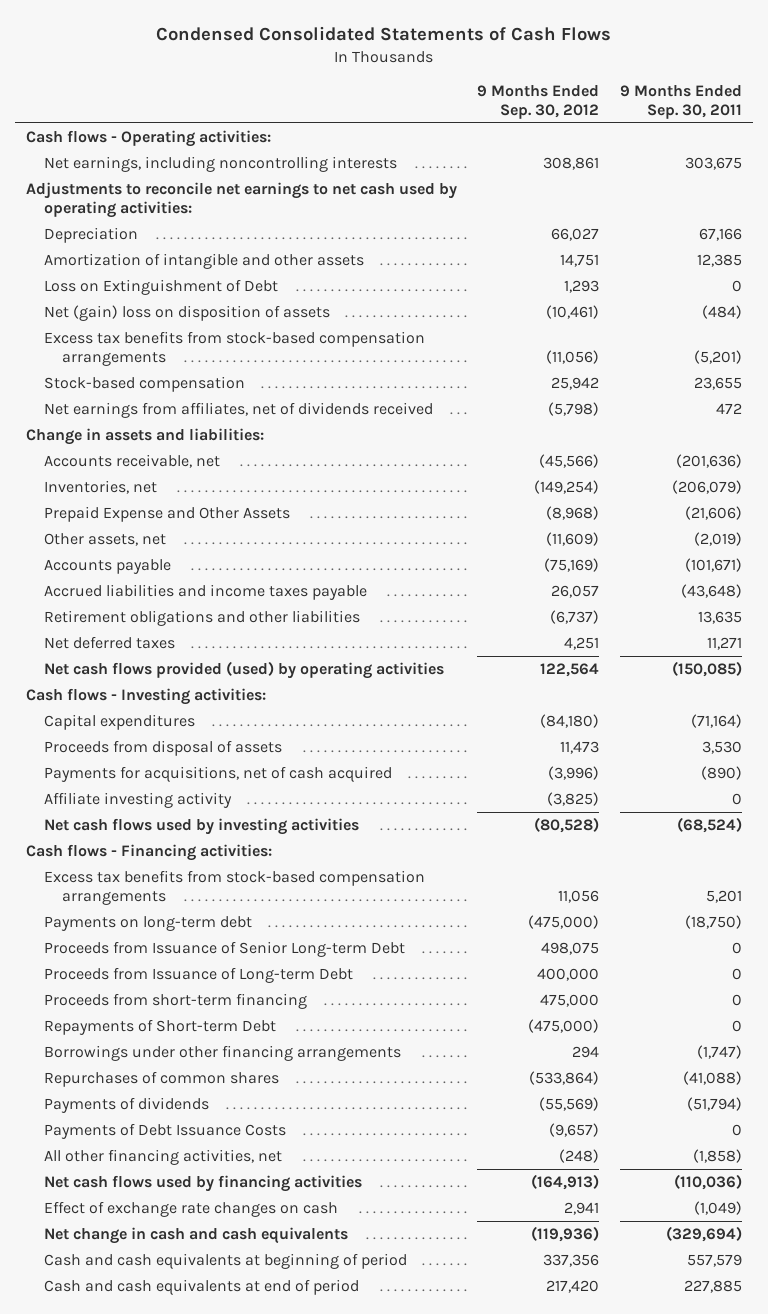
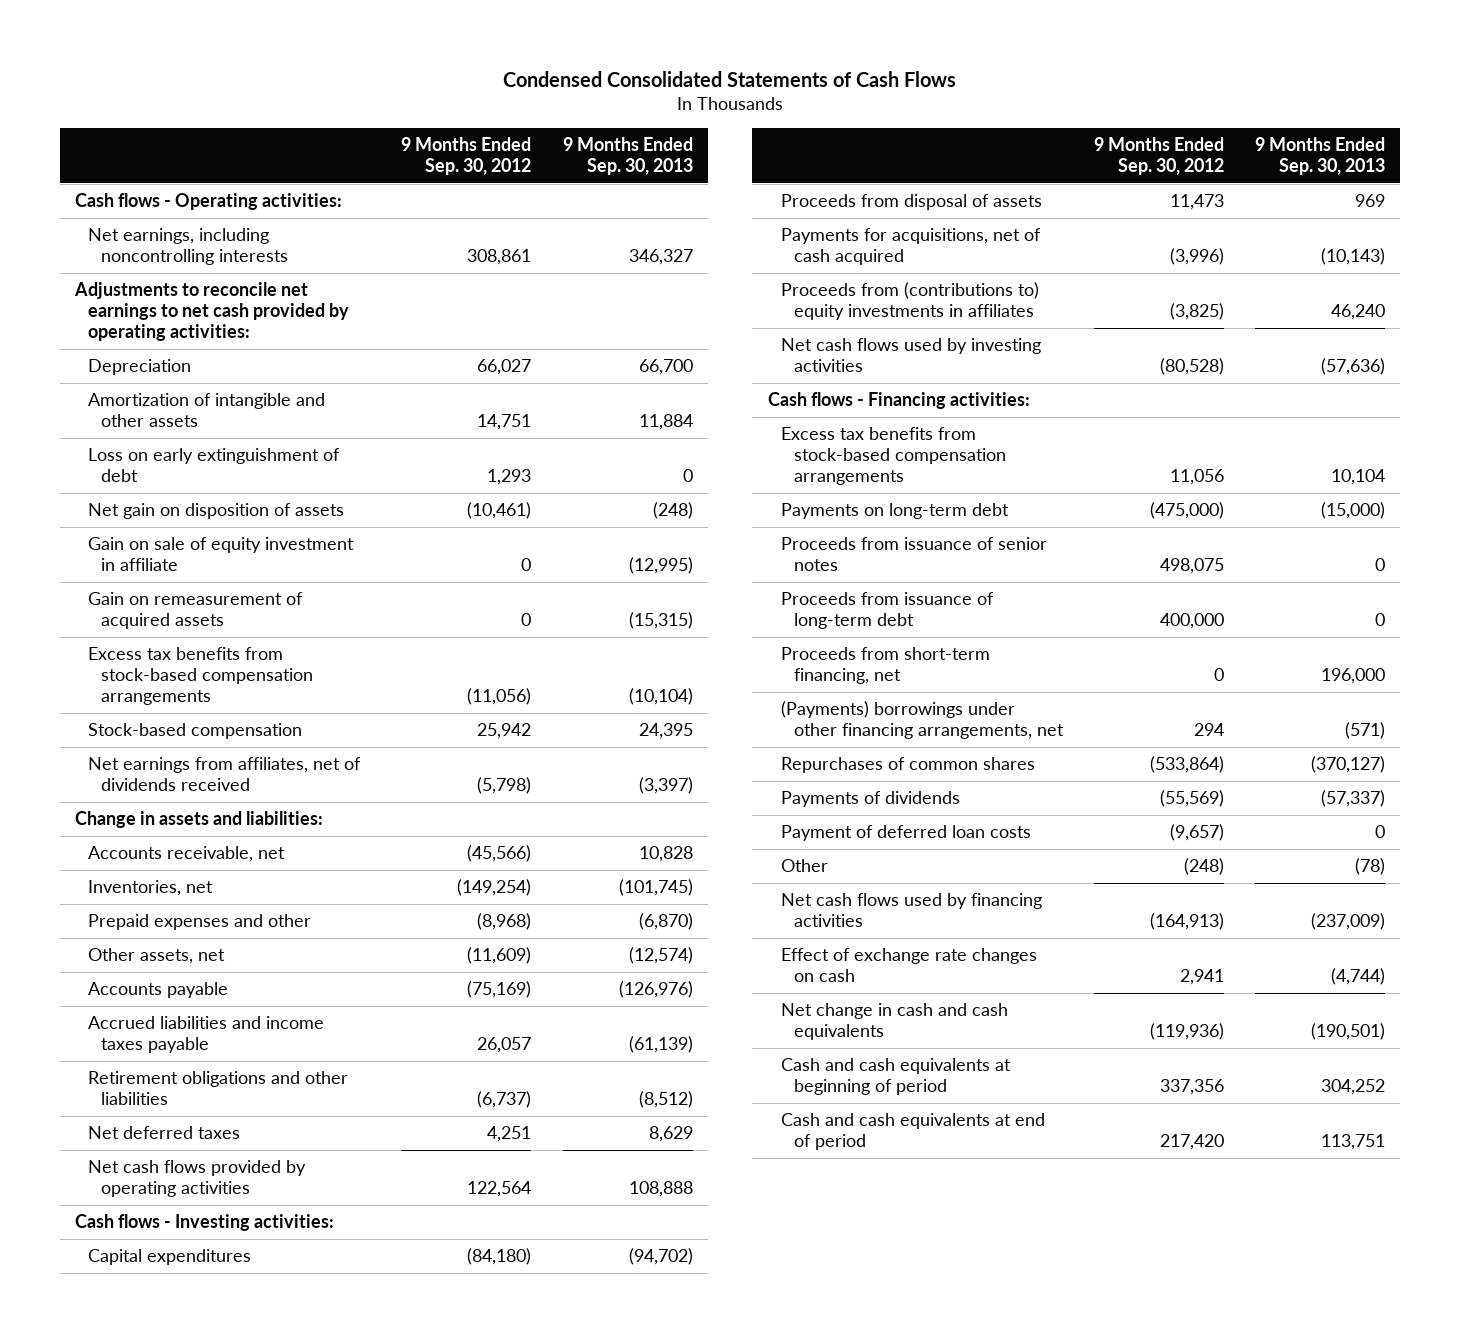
- | 9 Months Ended Sep. 30, 2012 | 9 Months Ended Sep. 30, 2011
+ | 9 Months Ended Sep. 30, 2012 | 9 Months Ended Sep. 30, 2013
- Adjustments to reconcile net earnings to net cash used by operating activities:
+ Adjustments to reconcile net earnings to net cash provided by operating activities:
- Loss on Extinguishment of Debt | 1,293 | 0
- Net (gain) loss on disposition of assets | (10,461) | (484)
+ Loss on early extinguishment of debt | 1,293 | 0
+ Net gain on disposition of assets | (10,461) | (248)
+ Gain on sale of equity investment in affiliate | 0 | (12,995)
+ Gain on remeasurement of acquired assets | 0 | (15,315)
- Prepaid Expense and Other Assets | (8,968) | (21,606)
+ Prepaid expenses and other | (8,968) | (6,870)
- Net cash flows provided (used) by operating activities | 122,564 | (150,085)
+ Net cash flows provided by operating activities | 122,564 | 108,888
- Affiliate investing activity | (3,825) | 0
+ Proceeds from (contributions to) equity investments in affiliates | (3,825) | 46,240
- Proceeds from Issuance of Senior Long-term Debt | 498,075 | 0
- Proceeds from Issuance of Long-term Debt | 400,000 | 0
- Proceeds from short-term financing | 475,000 | 0
- Repayments of Short-term Debt | (475,000) | 0
- Borrowings under other financing arrangements | 294 | (1,747)
+ Proceeds from issuance of senior notes | 498,075 | 0
+ Proceeds from issuance of long-term debt | 400,000 | 0
+ Proceeds from short-term financing, net | 0 | 196,000
+ (Payments) borrowings under other financing arrangements, net | 294 | (571)
- Payments of Debt Issuance Costs | (9,657) | 0
- All other financing activities, net | (248) | (1,858)
+ Payment of deferred loan costs | (9,657) | 0
+ Other | (248) | (78)

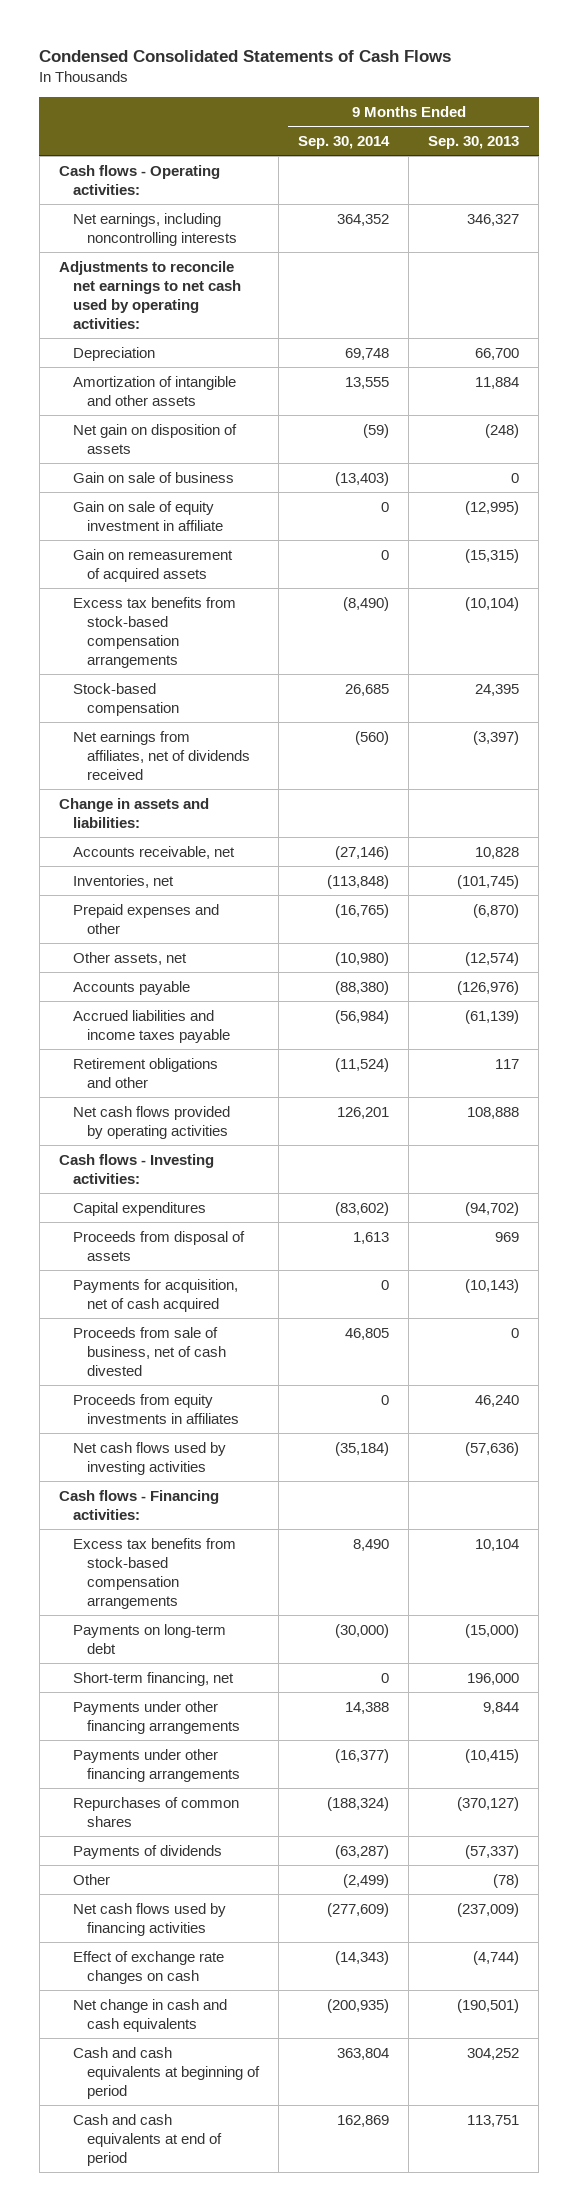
- | 9 Months Ended Sep. 30, 2012 | 9 Months Ended Sep. 30, 2013
+ | 9 Months Ended Sep. 30, 2014 | 9 Months Ended Sep. 30, 2013
- Adjustments to reconcile net earnings to net cash provided by operating activities:
+ Adjustments to reconcile net earnings to net cash used by operating activities:
- Loss on early extinguishment of debt | 1,293 | 0
+ Gain on sale of business | (13,403) | 0
- Retirement obligations and other liabilities | (6,737) | (8,512)
- Net deferred taxes | 4,251 | 8,629
+ Retirement obligations and other | (11,524) | 117
- Payments for acquisitions, net of cash acquired | (3,996) | (10,143)
- Proceeds from (contributions to) equity investments in affiliates | (3,825) | 46,240
+ Payments for acquisition, net of cash acquired | 0 | (10,143)
+ Proceeds from sale of business, net of cash divested | 46,805 | 0
+ Proceeds from equity investments in affiliates | 0 | 46,240
- Proceeds from issuance of senior notes | 498,075 | 0
- Proceeds from issuance of long-term debt | 400,000 | 0
- Proceeds from short-term financing, net | 0 | 196,000
- (Payments) borrowings under other financing arrangements, net | 294 | (571)
+ Short-term financing, net | 0 | 196,000
+ Payments under other financing arrangements | 14,388 | 9,844
+ Payments under other financing arrangements | (16,377) | (10,415)
- Payment of deferred loan costs | (9,657) | 0

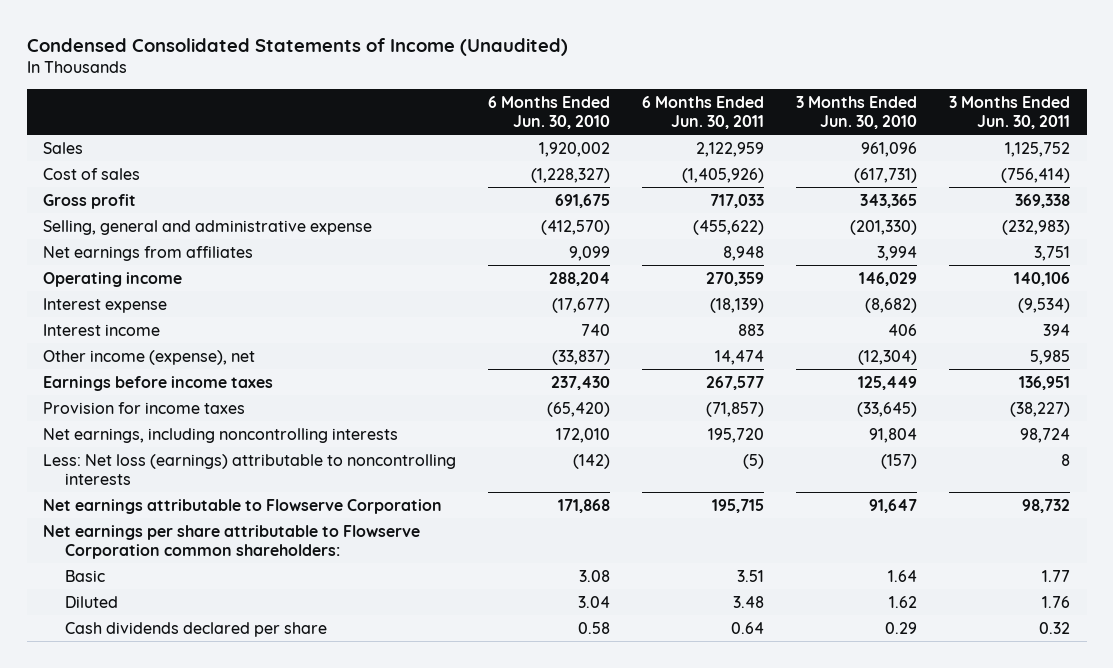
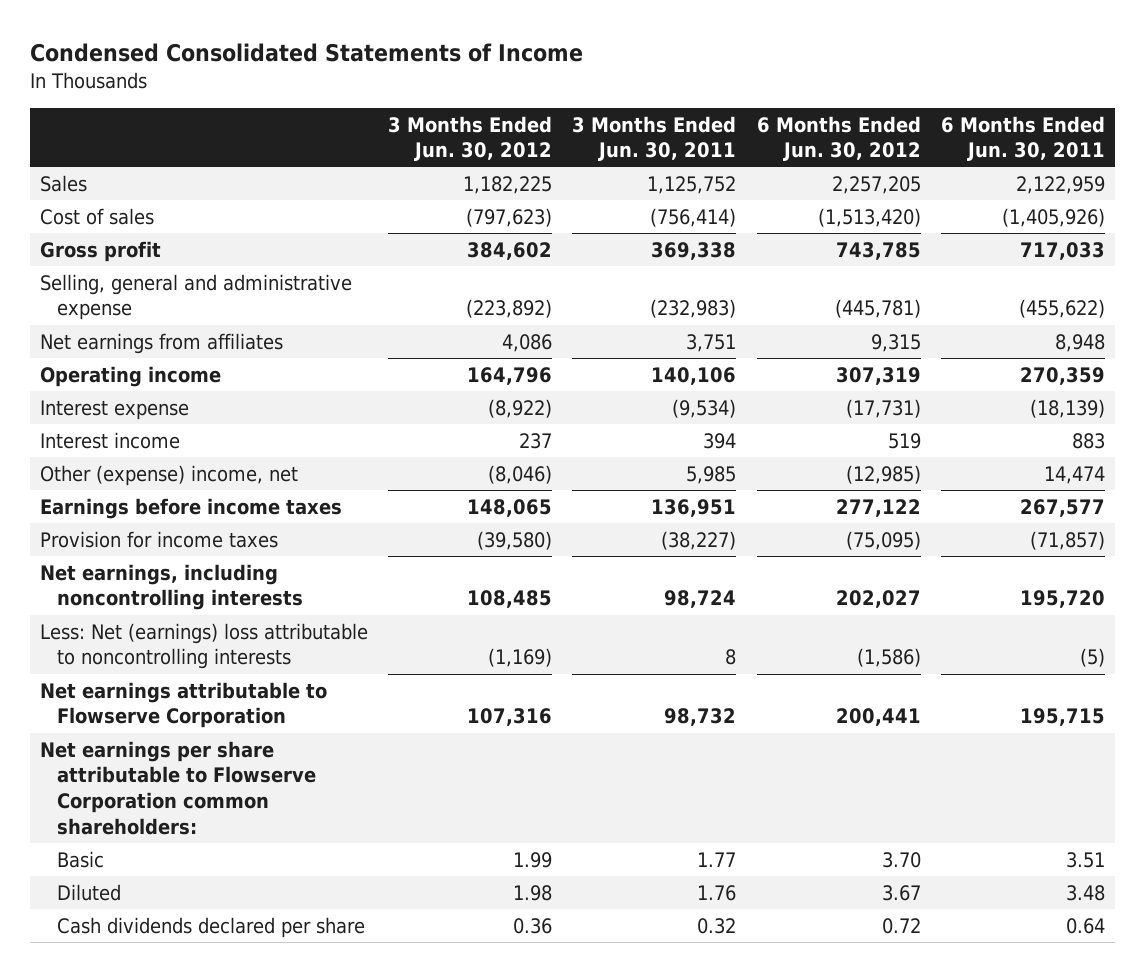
- Condensed Consolidated Statements of Income (Unaudited)
+ Condensed Consolidated Statements of Income
- | 6 Months Ended Jun. 30, 2010 | 6 Months Ended Jun. 30, 2011 | 3 Months Ended Jun. 30, 2010 | 3 Months Ended Jun. 30, 2011
+ | 3 Months Ended Jun. 30, 2012 | 3 Months Ended Jun. 30, 2011 | 6 Months Ended Jun. 30, 2012 | 6 Months Ended Jun. 30, 2011
- Other income (expense), net | (33,837) | 14,474 | (12,304) | 5,985
+ Other (expense) income, net | (8,046) | 5,985 | (12,985) | 14,474
- Less: Net loss (earnings) attributable to noncontrolling interests | (142) | (5) | (157) | 8
+ Less: Net (earnings) loss attributable to noncontrolling interests | (1,169) | 8 | (1,586) | (5)

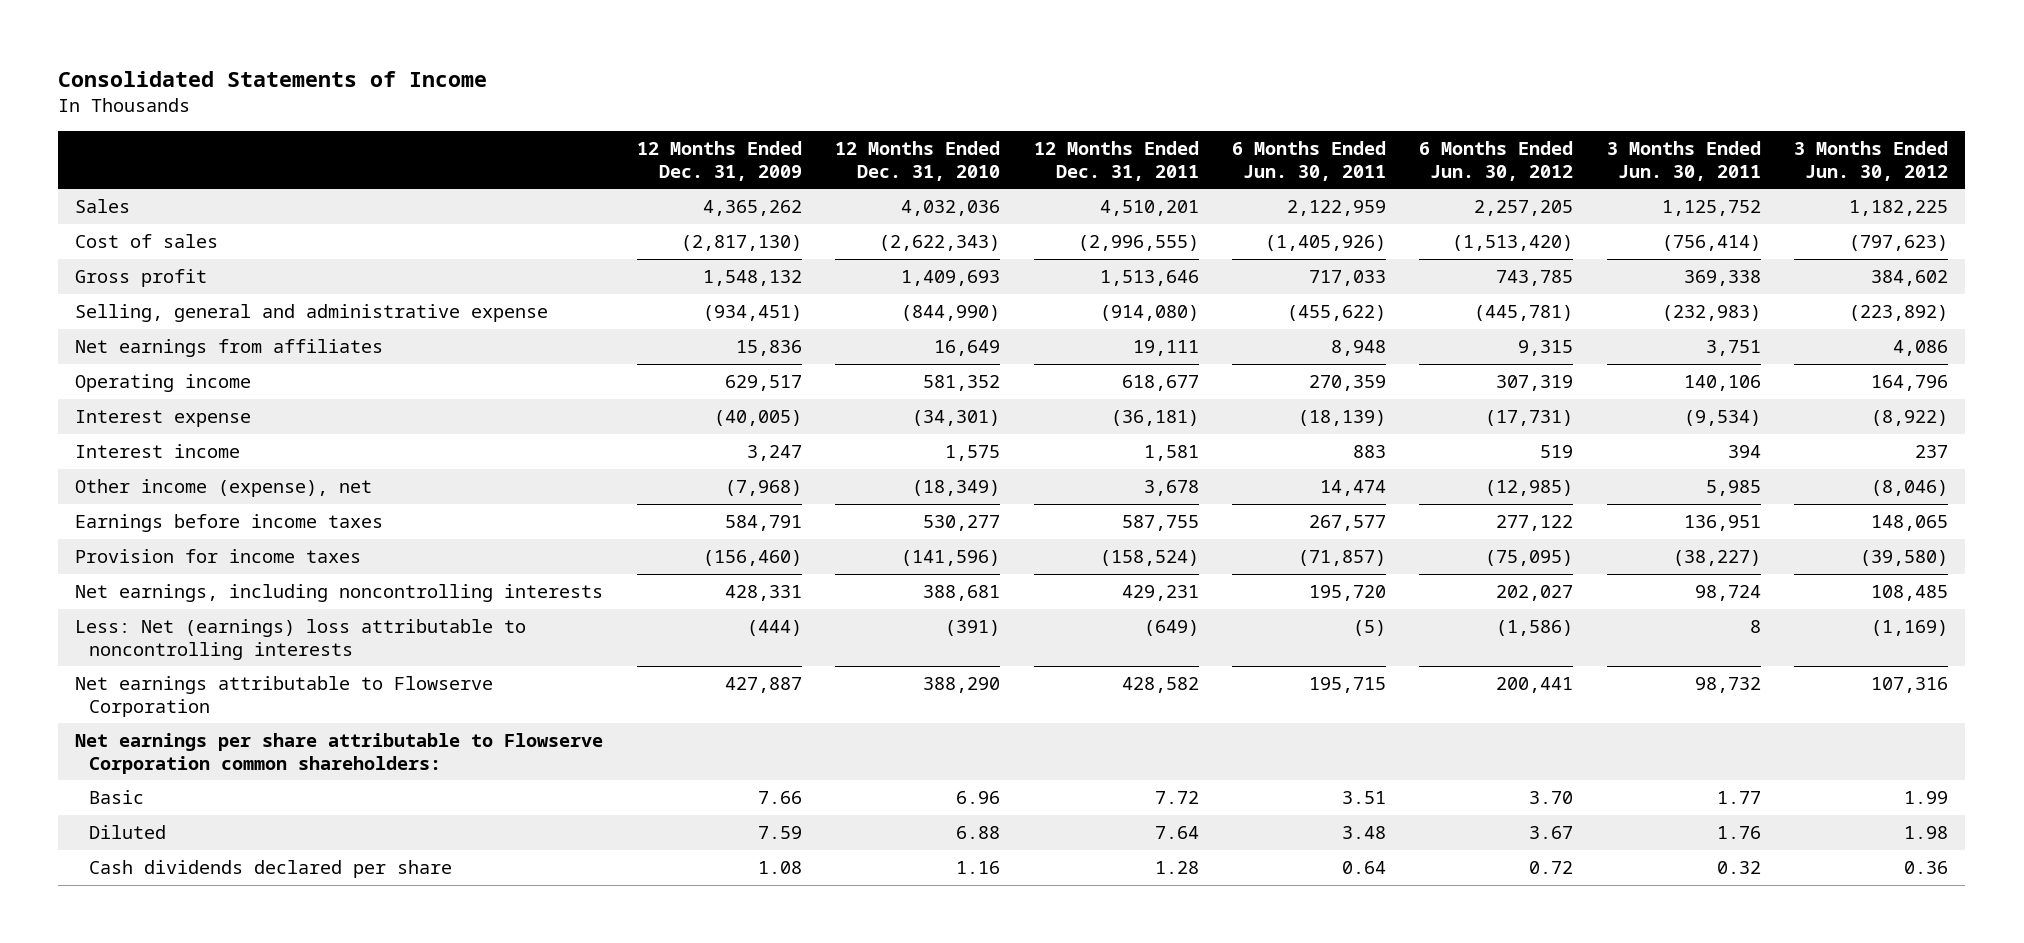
- Condensed Consolidated Statements of Income
+ Consolidated Statements of Income
- | 3 Months Ended Jun. 30, 2012 | 3 Months Ended Jun. 30, 2011 | 6 Months Ended Jun. 30, 2012 | 6 Months Ended Jun. 30, 2011
+ | 12 Months Ended Dec. 31, 2009 | 12 Months Ended Dec. 31, 2010 | 12 Months Ended Dec. 31, 2011 | 6 Months Ended Jun. 30, 2011 | 6 Months Ended Jun. 30, 2012 | 3 Months Ended Jun. 30, 2011 | 3 Months Ended Jun. 30, 2012
- Other (expense) income, net | (8,046) | 5,985 | (12,985) | 14,474
+ Other income (expense), net | (7,968) | (18,349) | 3,678 | 14,474 | (12,985) | 5,985 | (8,046)

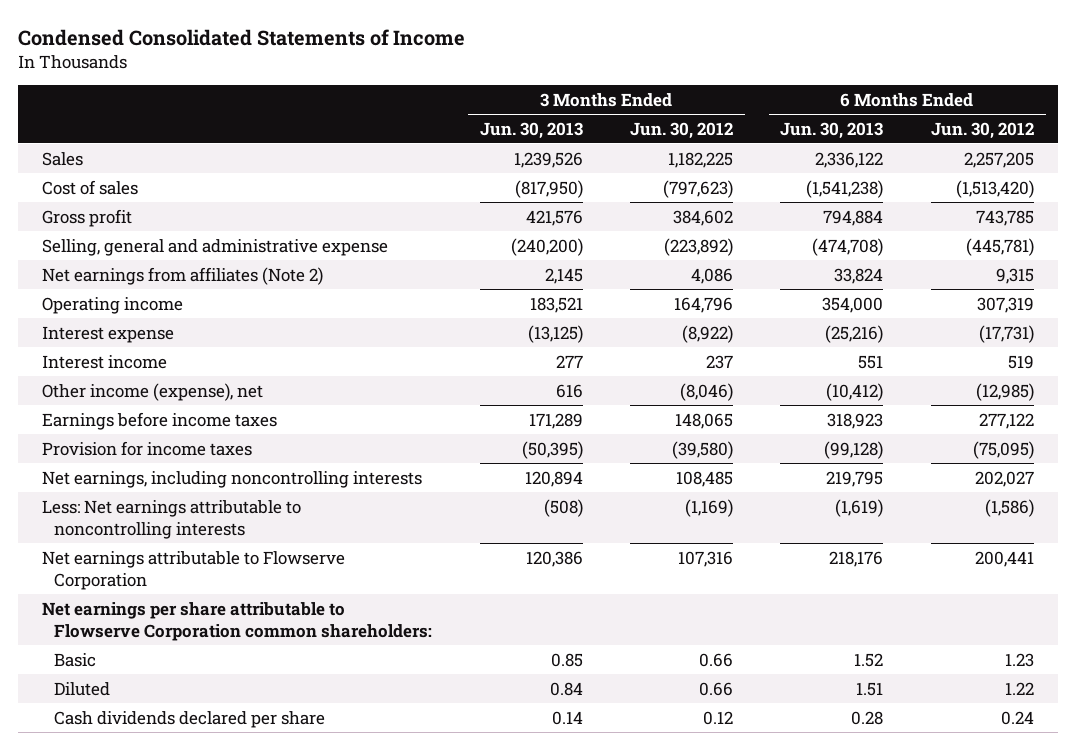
- Consolidated Statements of Income
+ Condensed Consolidated Statements of Income
- | 12 Months Ended Dec. 31, 2009 | 12 Months Ended Dec. 31, 2010 | 12 Months Ended Dec. 31, 2011 | 6 Months Ended Jun. 30, 2011 | 6 Months Ended Jun. 30, 2012 | 3 Months Ended Jun. 30, 2011 | 3 Months Ended Jun. 30, 2012
+ | 3 Months Ended Jun. 30, 2013 | 3 Months Ended Jun. 30, 2012 | 6 Months Ended Jun. 30, 2013 | 6 Months Ended Jun. 30, 2012
- Net earnings from affiliates | 15,836 | 16,649 | 19,111 | 8,948 | 9,315 | 3,751 | 4,086
+ Net earnings from affiliates (Note 2) | 2,145 | 4,086 | 33,824 | 9,315
- Less: Net (earnings) loss attributable to noncontrolling interests | (444) | (391) | (649) | (5) | (1,586) | 8 | (1,169)
+ Less: Net earnings attributable to noncontrolling interests | (508) | (1,169) | (1,619) | (1,586)
- Basic | 7.66 | 6.96 | 7.72 | 3.51 | 3.70 | 1.77 | 1.99
- Diluted | 7.59 | 6.88 | 7.64 | 3.48 | 3.67 | 1.76 | 1.98
- Cash dividends declared per share | 1.08 | 1.16 | 1.28 | 0.64 | 0.72 | 0.32 | 0.36
+ Basic | 0.85 | 0.66 | 1.52 | 1.23
+ Diluted | 0.84 | 0.66 | 1.51 | 1.22
+ Cash dividends declared per share | 0.14 | 0.12 | 0.28 | 0.24

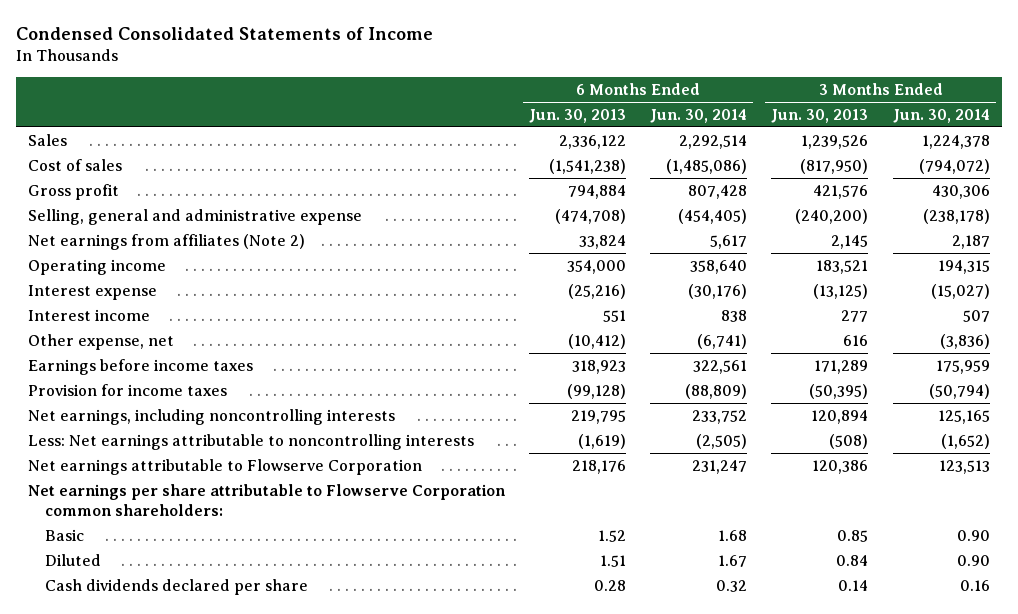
- | 3 Months Ended Jun. 30, 2013 | 3 Months Ended Jun. 30, 2012 | 6 Months Ended Jun. 30, 2013 | 6 Months Ended Jun. 30, 2012
+ | 6 Months Ended Jun. 30, 2013 | 6 Months Ended Jun. 30, 2014 | 3 Months Ended Jun. 30, 2013 | 3 Months Ended Jun. 30, 2014
- Other income (expense), net | 616 | (8,046) | (10,412) | (12,985)
+ Other expense, net | (10,412) | (6,741) | 616 | (3,836)

